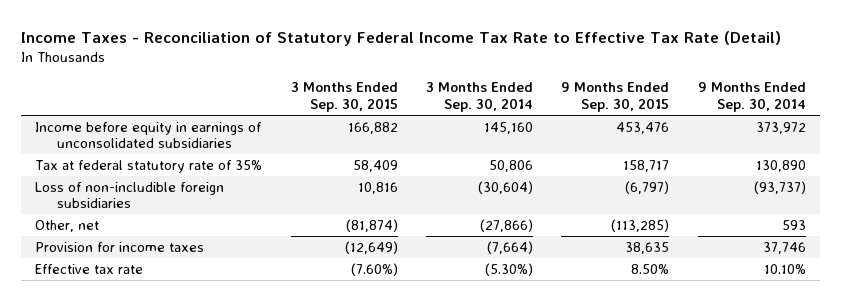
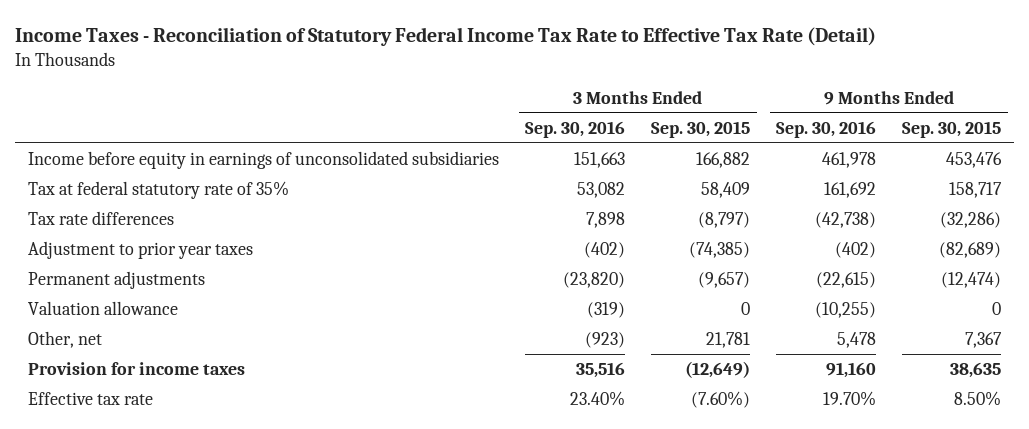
- | 3 Months Ended Sep. 30, 2015 | 3 Months Ended Sep. 30, 2014 | 9 Months Ended Sep. 30, 2015 | 9 Months Ended Sep. 30, 2014
+ | 3 Months Ended Sep. 30, 2016 | 3 Months Ended Sep. 30, 2015 | 9 Months Ended Sep. 30, 2016 | 9 Months Ended Sep. 30, 2015
- Loss of non-includible foreign subsidiaries | 10,816 | (30,604) | (6,797) | (93,737)
- Other, net | (81,874) | (27,866) | (113,285) | 593
+ Tax rate differences | 7,898 | (8,797) | (42,738) | (32,286)
+ Adjustment to prior year taxes | (402) | (74,385) | (402) | (82,689)
+ Permanent adjustments | (23,820) | (9,657) | (22,615) | (12,474)
+ Valuation allowance | (319) | 0 | (10,255) | 0
+ Other, net | (923) | 21,781 | 5,478 | 7,367

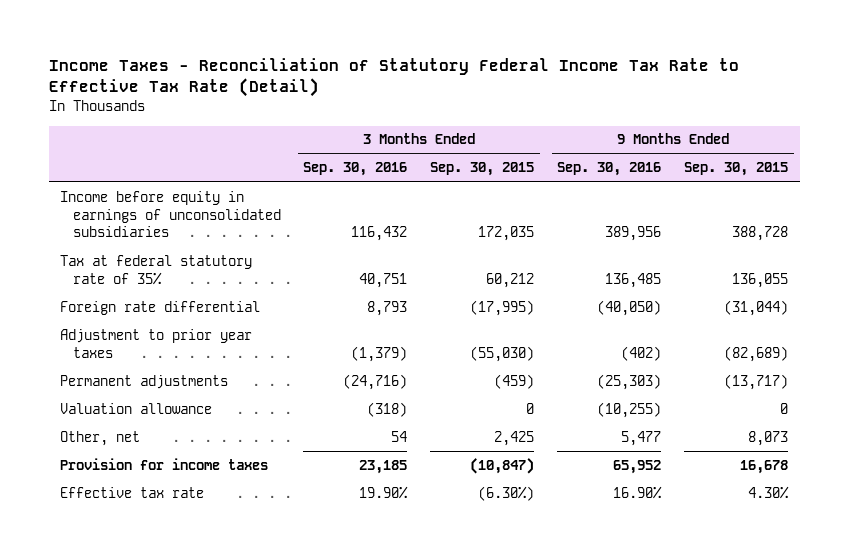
- Income before equity in earnings of unconsolidated subsidiaries | 151,663 | 166,882 | 461,978 | 453,476
- Tax at federal statutory rate of 35% | 53,082 | 58,409 | 161,692 | 158,717
- Tax rate differences | 7,898 | (8,797) | (42,738) | (32,286)
- Adjustment to prior year taxes | (402) | (74,385) | (402) | (82,689)
- Permanent adjustments | (23,820) | (9,657) | (22,615) | (12,474)
- Valuation allowance | (319) | 0 | (10,255) | 0
- Other, net | (923) | 21,781 | 5,478 | 7,367
- Provision for income taxes | 35,516 | (12,649) | 91,160 | 38,635
- Effective tax rate | 23.40% | (7.60%) | 19.70% | 8.50%
+ Income before equity in earnings of unconsolidated subsidiaries | 116,432 | 172,035 | 389,956 | 388,728
+ Tax at federal statutory rate of 35% | 40,751 | 60,212 | 136,485 | 136,055
+ Foreign rate differential | 8,793 | (17,995) | (40,050) | (31,044)
+ Adjustment to prior year taxes | (1,379) | (55,030) | (402) | (82,689)
+ Permanent adjustments | (24,716) | (459) | (25,303) | (13,717)
+ Valuation allowance | (318) | 0 | (10,255) | 0
+ Other, net | 54 | 2,425 | 5,477 | 8,073
+ Provision for income taxes | 23,185 | (10,847) | 65,952 | 16,678
+ Effective tax rate | 19.90% | (6.30%) | 16.90% | 4.30%

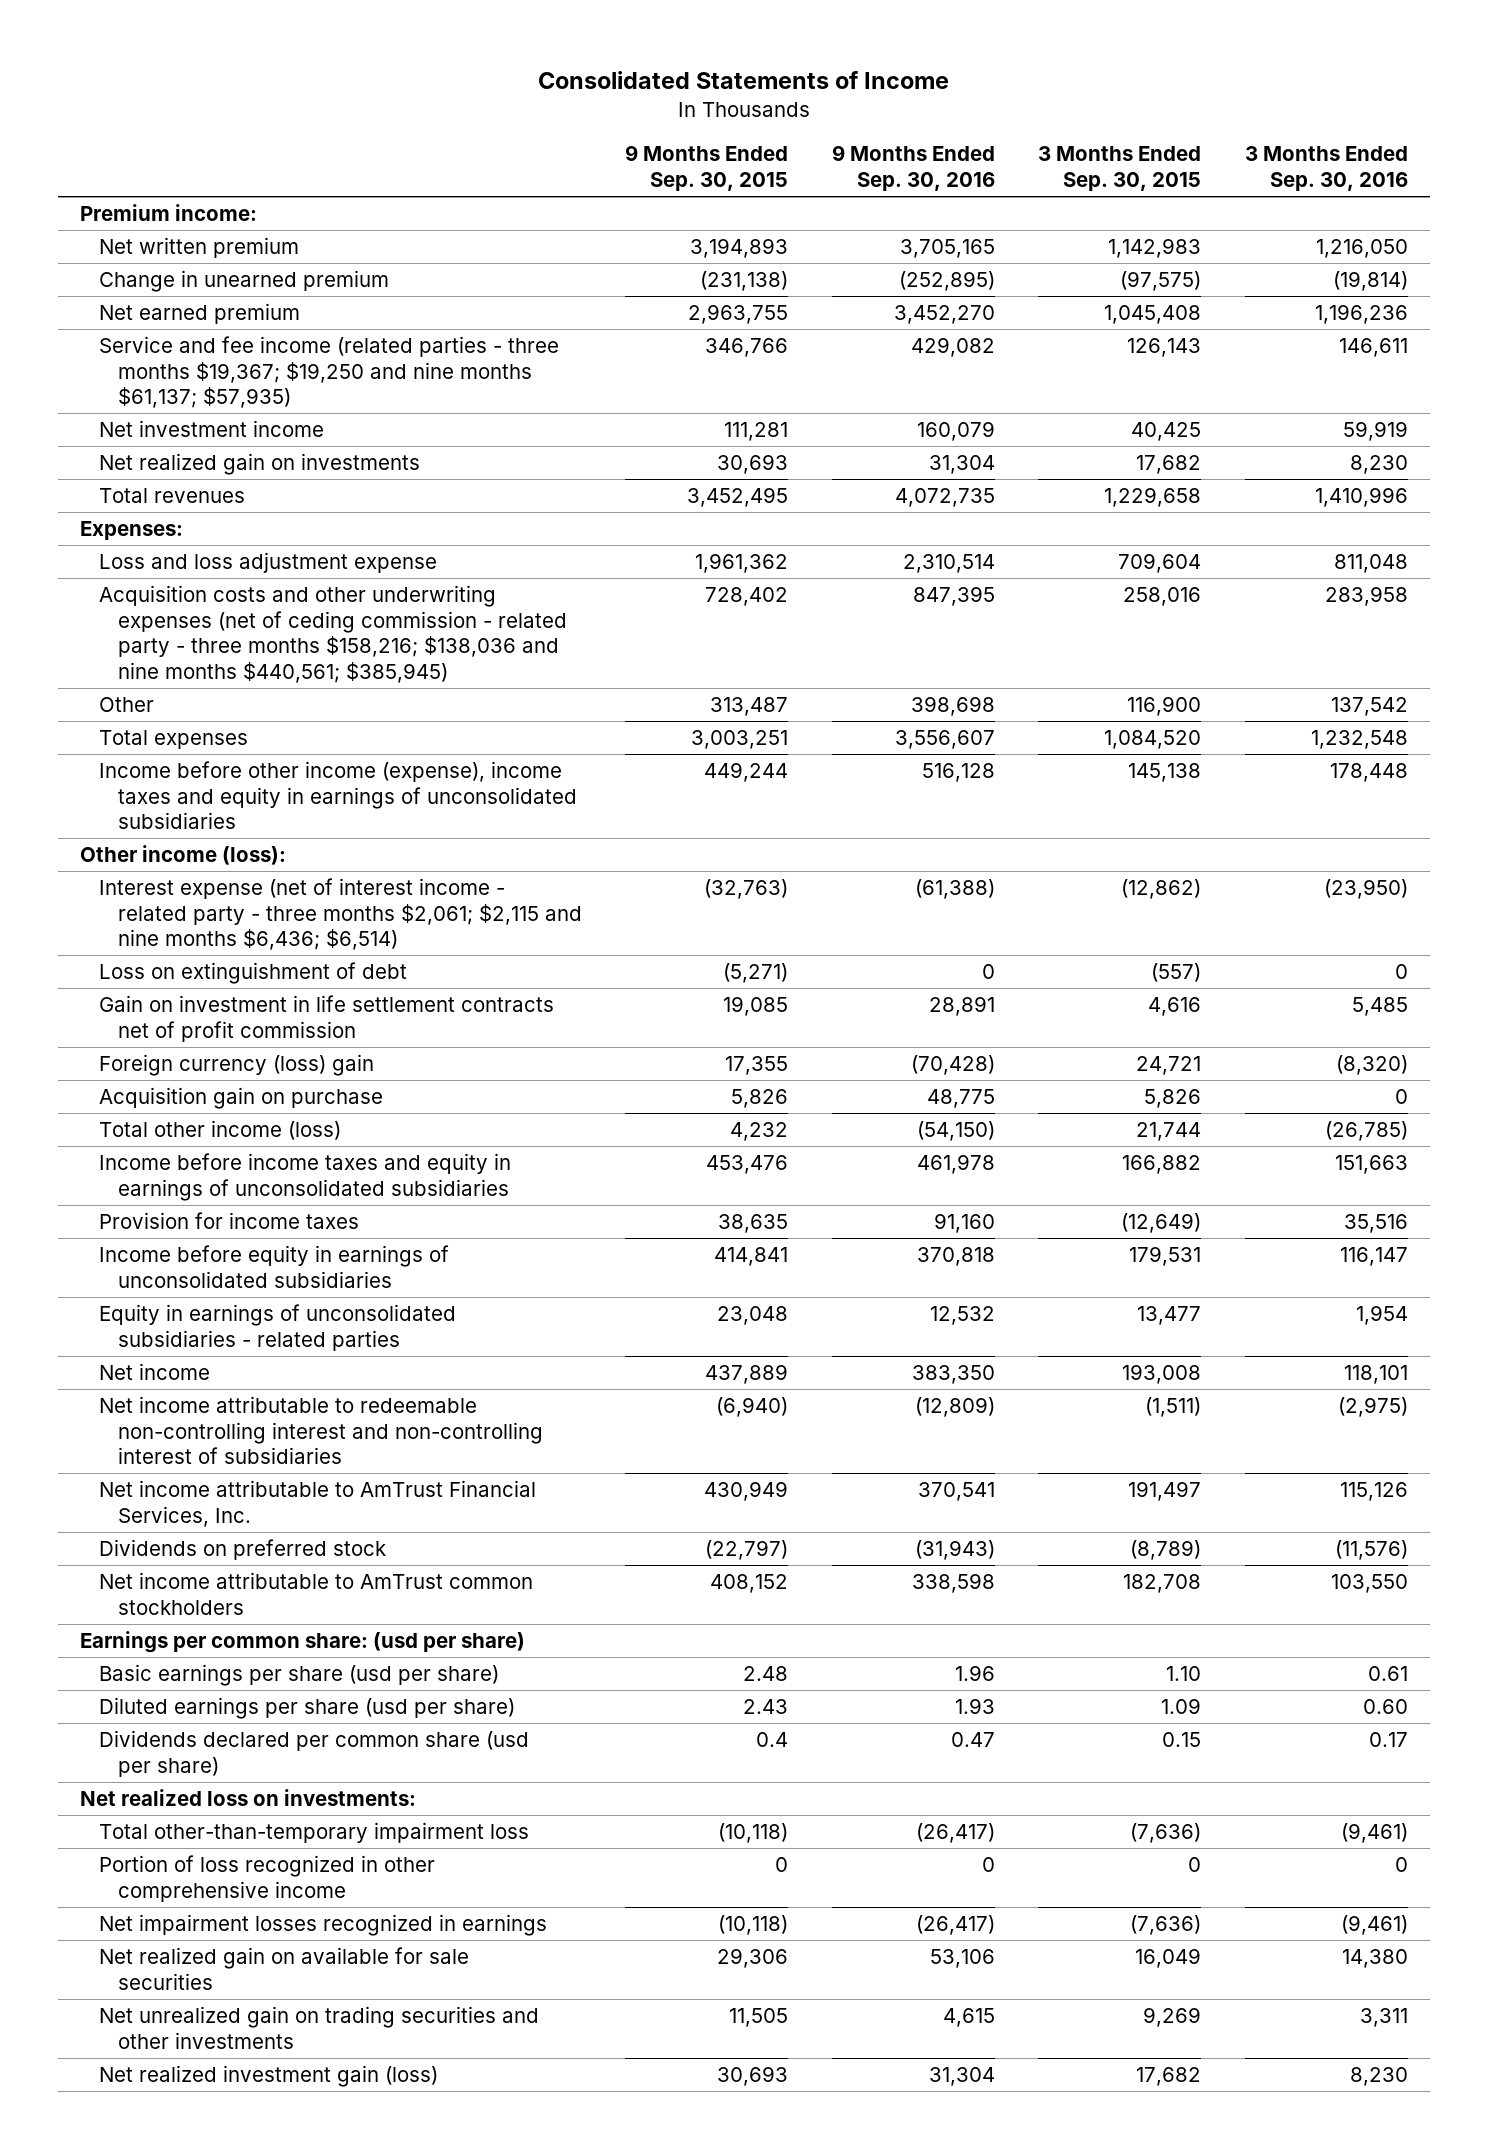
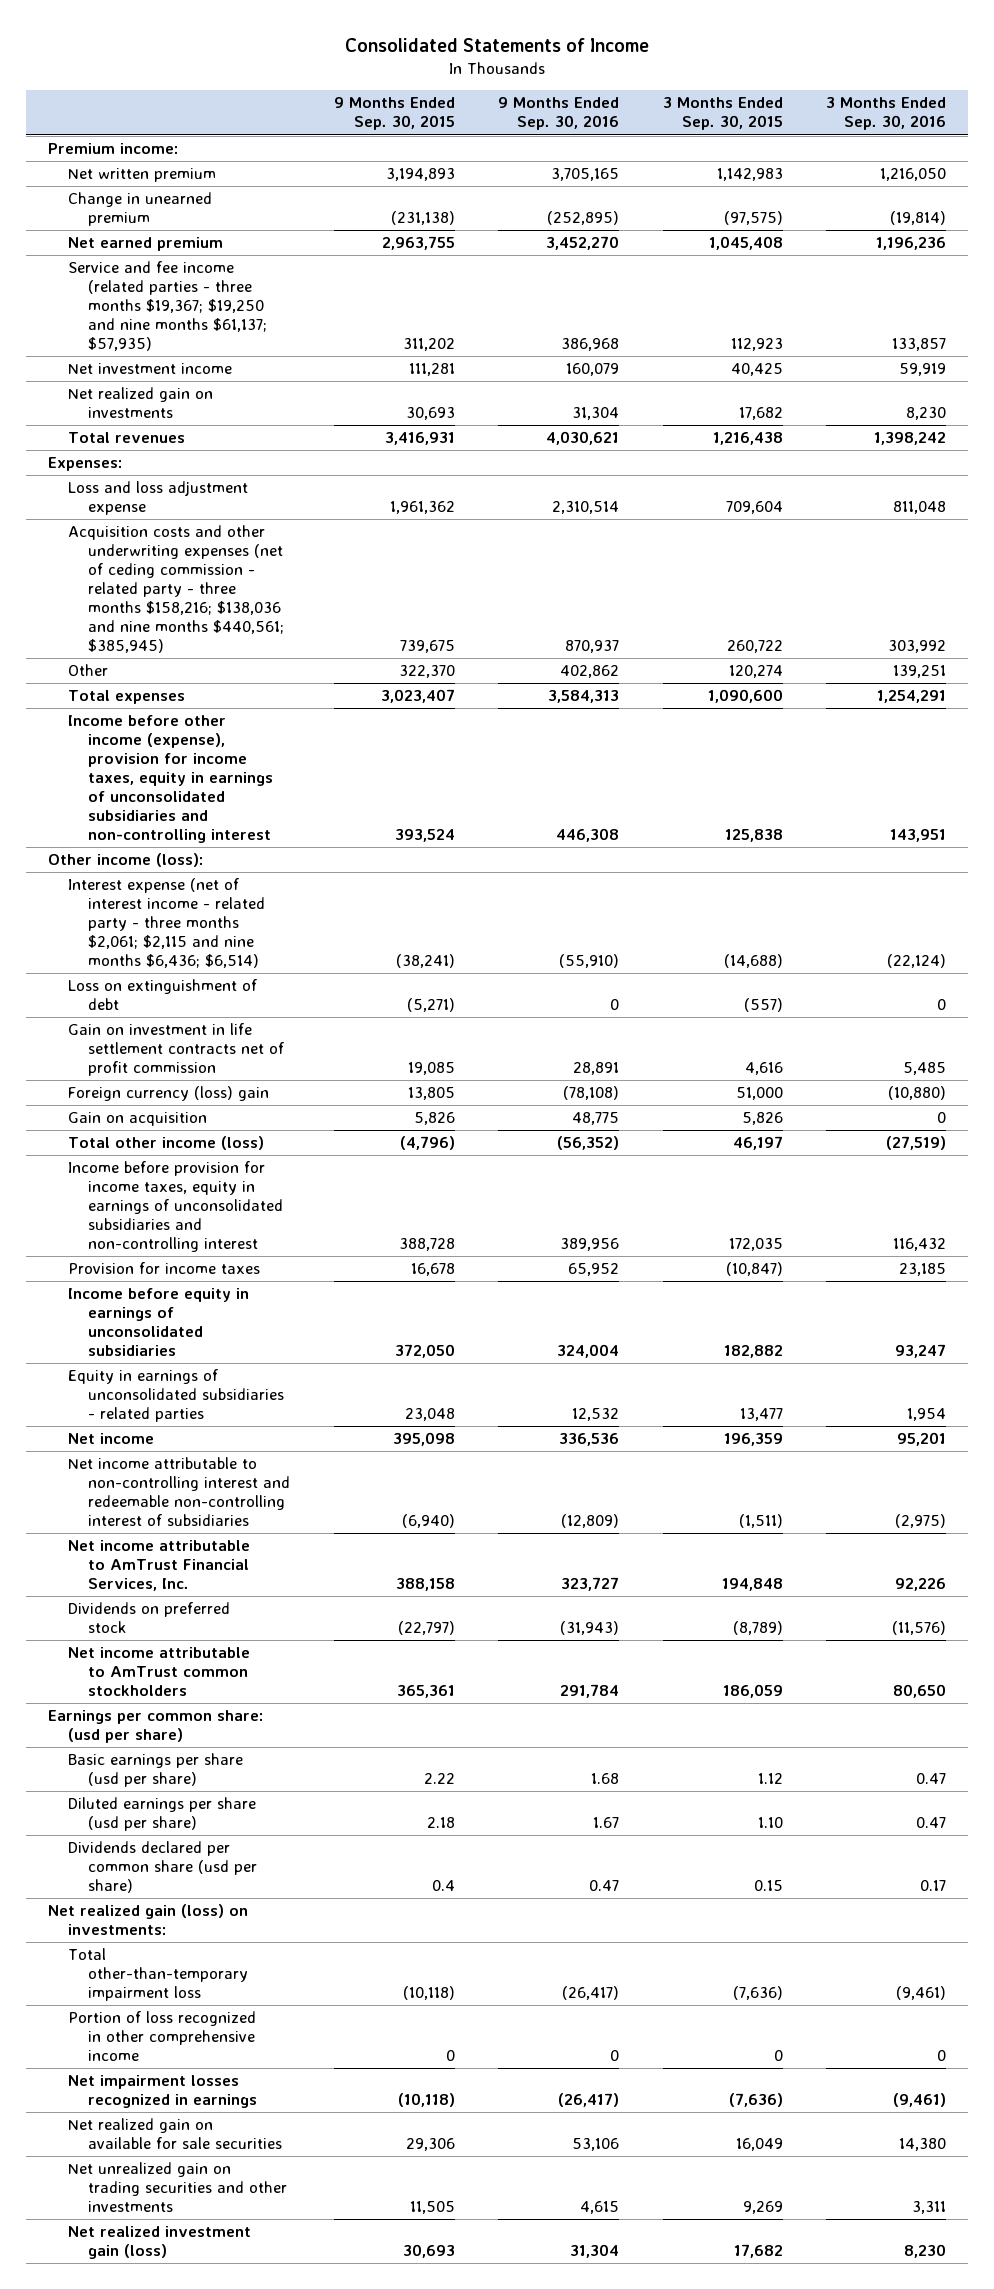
- Service and fee income (related parties - three months $19,367; $19,250 and nine months $61,137; $57,935) | 346,766 | 429,082 | 126,143 | 146,611
+ Service and fee income (related parties - three months $19,367; $19,250 and nine months $61,137; $57,935) | 311,202 | 386,968 | 112,923 | 133,857
- Total revenues | 3,452,495 | 4,072,735 | 1,229,658 | 1,410,996
+ Total revenues | 3,416,931 | 4,030,621 | 1,216,438 | 1,398,242
- Acquisition costs and other underwriting expenses (net of ceding commission - related party - three months $158,216; $138,036 and nine months $440,561; $385,945) | 728,402 | 847,395 | 258,016 | 283,958
- Other | 313,487 | 398,698 | 116,900 | 137,542
- Total expenses | 3,003,251 | 3,556,607 | 1,084,520 | 1,232,548
- Income before other income (expense), income taxes and equity in earnings of unconsolidated subsidiaries | 449,244 | 516,128 | 145,138 | 178,448
+ Acquisition costs and other underwriting expenses (net of ceding commission - related party - three months $158,216; $138,036 and nine months $440,561; $385,945) | 739,675 | 870,937 | 260,722 | 303,992
+ Other | 322,370 | 402,862 | 120,274 | 139,251
+ Total expenses | 3,023,407 | 3,584,313 | 1,090,600 | 1,254,291
+ Income before other income (expense), provision for income taxes, equity in earnings of unconsolidated subsidiaries and non-controlling interest | 393,524 | 446,308 | 125,838 | 143,951
- Interest expense (net of interest income - related party - three months $2,061; $2,115 and nine months $6,436; $6,514) | (32,763) | (61,388) | (12,862) | (23,950)
+ Interest expense (net of interest income - related party - three months $2,061; $2,115 and nine months $6,436; $6,514) | (38,241) | (55,910) | (14,688) | (22,124)
- Foreign currency (loss) gain | 17,355 | (70,428) | 24,721 | (8,320)
- Acquisition gain on purchase | 5,826 | 48,775 | 5,826 | 0
- Total other income (loss) | 4,232 | (54,150) | 21,744 | (26,785)
- Income before income taxes and equity in earnings of unconsolidated subsidiaries | 453,476 | 461,978 | 166,882 | 151,663
- Provision for income taxes | 38,635 | 91,160 | (12,649) | 35,516
- Income before equity in earnings of unconsolidated subsidiaries | 414,841 | 370,818 | 179,531 | 116,147
+ Foreign currency (loss) gain | 13,805 | (78,108) | 51,000 | (10,880)
+ Gain on acquisition | 5,826 | 48,775 | 5,826 | 0
+ Total other income (loss) | (4,796) | (56,352) | 46,197 | (27,519)
+ Income before provision for income taxes, equity in earnings of unconsolidated subsidiaries and non-controlling interest | 388,728 | 389,956 | 172,035 | 116,432
+ Provision for income taxes | 16,678 | 65,952 | (10,847) | 23,185
+ Income before equity in earnings of unconsolidated subsidiaries | 372,050 | 324,004 | 182,882 | 93,247
- Net income | 437,889 | 383,350 | 193,008 | 118,101
- Net income attributable to redeemable non-controlling interest and non-controlling interest of subsidiaries | (6,940) | (12,809) | (1,511) | (2,975)
- Net income attributable to AmTrust Financial Services, Inc. | 430,949 | 370,541 | 191,497 | 115,126
+ Net income | 395,098 | 336,536 | 196,359 | 95,201
+ Net income attributable to non-controlling interest and redeemable non-controlling interest of subsidiaries | (6,940) | (12,809) | (1,511) | (2,975)
+ Net income attributable to AmTrust Financial Services, Inc. | 388,158 | 323,727 | 194,848 | 92,226
- Net income attributable to AmTrust common stockholders | 408,152 | 338,598 | 182,708 | 103,550
+ Net income attributable to AmTrust common stockholders | 365,361 | 291,784 | 186,059 | 80,650
- Basic earnings per share (usd per share) | 2.48 | 1.96 | 1.10 | 0.61
- Diluted earnings per share (usd per share) | 2.43 | 1.93 | 1.09 | 0.60
+ Basic earnings per share (usd per share) | 2.22 | 1.68 | 1.12 | 0.47
+ Diluted earnings per share (usd per share) | 2.18 | 1.67 | 1.10 | 0.47
- Net realized loss on investments:
+ Net realized gain (loss) on investments:

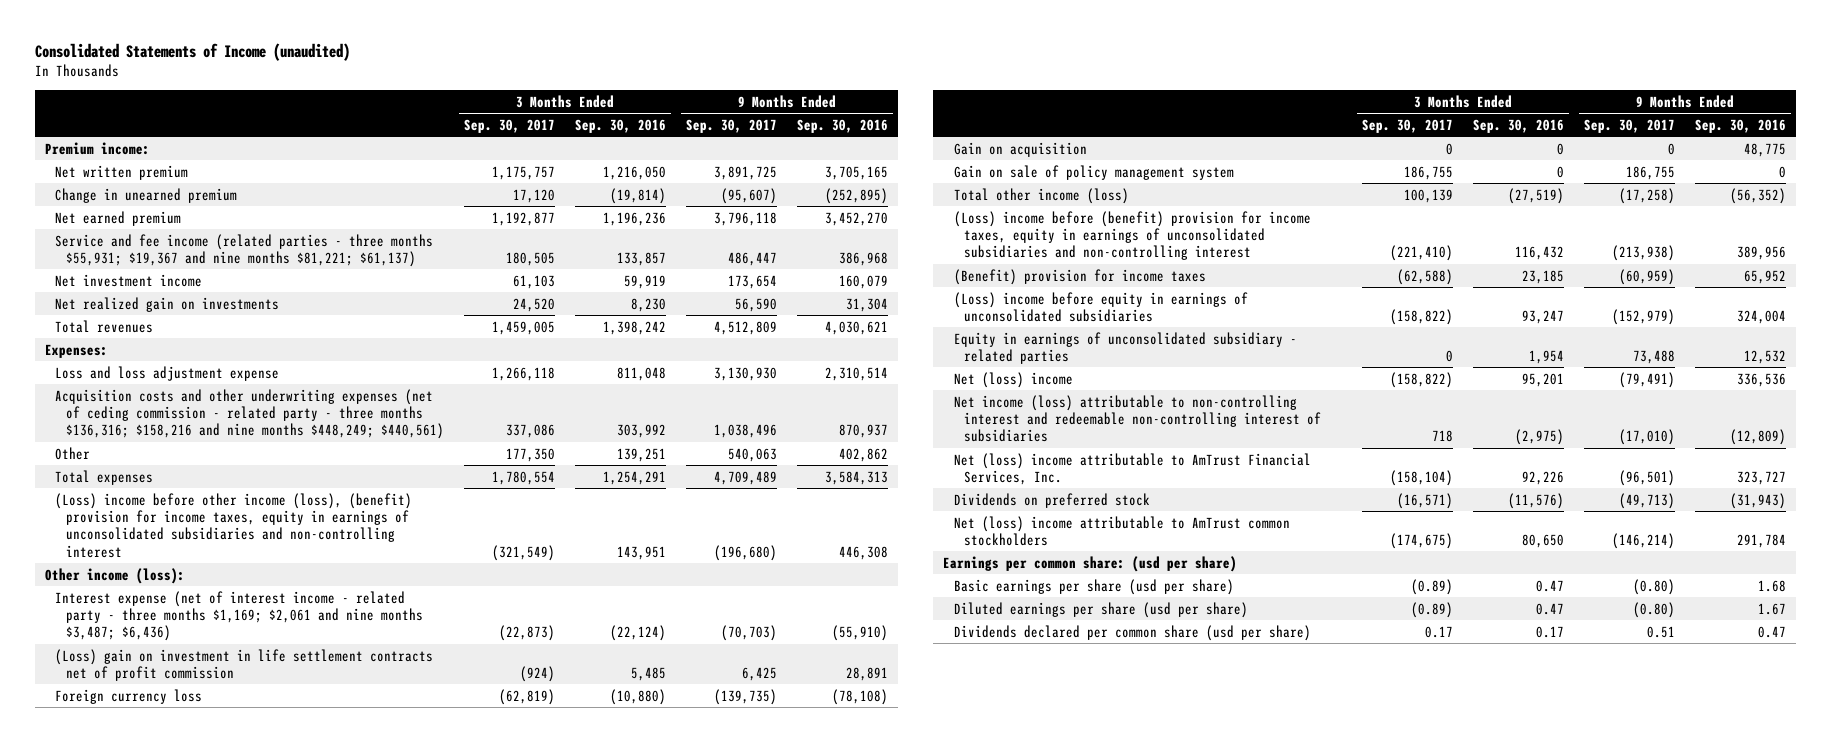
- Consolidated Statements of Income
+ Consolidated Statements of Income (unaudited)
- | 9 Months Ended Sep. 30, 2015 | 9 Months Ended Sep. 30, 2016 | 3 Months Ended Sep. 30, 2015 | 3 Months Ended Sep. 30, 2016
+ | 3 Months Ended Sep. 30, 2017 | 3 Months Ended Sep. 30, 2016 | 9 Months Ended Sep. 30, 2017 | 9 Months Ended Sep. 30, 2016
- Service and fee income (related parties - three months $19,367; $19,250 and nine months $61,137; $57,935) | 311,202 | 386,968 | 112,923 | 133,857
+ Service and fee income (related parties - three months $55,931; $19,367 and nine months $81,221; $61,137) | 180,505 | 133,857 | 486,447 | 386,968
- Acquisition costs and other underwriting expenses (net of ceding commission - related party - three months $158,216; $138,036 and nine months $440,561; $385,945) | 739,675 | 870,937 | 260,722 | 303,992
+ Acquisition costs and other underwriting expenses (net of ceding commission - related party - three months $136,316; $158,216 and nine months $448,249; $440,561) | 337,086 | 303,992 | 1,038,496 | 870,937
- Income before other income (expense), provision for income taxes, equity in earnings of unconsolidated subsidiaries and non-controlling interest | 393,524 | 446,308 | 125,838 | 143,951
+ (Loss) income before other income (loss), (benefit) provision for income taxes, equity in earnings of unconsolidated subsidiaries and non-controlling interest | (321,549) | 143,951 | (196,680) | 446,308
- Interest expense (net of interest income - related party - three months $2,061; $2,115 and nine months $6,436; $6,514) | (38,241) | (55,910) | (14,688) | (22,124)
- Loss on extinguishment of debt | (5,271) | 0 | (557) | 0
- Gain on investment in life settlement contracts net of profit commission | 19,085 | 28,891 | 4,616 | 5,485
- Foreign currency (loss) gain | 13,805 | (78,108) | 51,000 | (10,880)
+ Interest expense (net of interest income - related party - three months $1,169; $2,061 and nine months $3,487; $6,436) | (22,873) | (22,124) | (70,703) | (55,910)
+ (Loss) gain on investment in life settlement contracts net of profit commission | (924) | 5,485 | 6,425 | 28,891
+ Foreign currency loss | (62,819) | (10,880) | (139,735) | (78,108)
+ Gain on sale of policy management system | 186,755 | 0 | 186,755 | 0
- Income before provision for income taxes, equity in earnings of unconsolidated subsidiaries and non-controlling interest | 388,728 | 389,956 | 172,035 | 116,432
- Provision for income taxes | 16,678 | 65,952 | (10,847) | 23,185
- Income before equity in earnings of unconsolidated subsidiaries | 372,050 | 324,004 | 182,882 | 93,247
- Equity in earnings of unconsolidated subsidiaries - related parties | 23,048 | 12,532 | 13,477 | 1,954
- Net income | 395,098 | 336,536 | 196,359 | 95,201
- Net income attributable to non-controlling interest and redeemable non-controlling interest of subsidiaries | (6,940) | (12,809) | (1,511) | (2,975)
- Net income attributable to AmTrust Financial Services, Inc. | 388,158 | 323,727 | 194,848 | 92,226
+ (Loss) income before (benefit) provision for income taxes, equity in earnings of unconsolidated subsidiaries and non-controlling interest | (221,410) | 116,432 | (213,938) | 389,956
+ (Benefit) provision for income taxes | (62,588) | 23,185 | (60,959) | 65,952
+ (Loss) income before equity in earnings of unconsolidated subsidiaries | (158,822) | 93,247 | (152,979) | 324,004
+ Equity in earnings of unconsolidated subsidiary - related parties | 0 | 1,954 | 73,488 | 12,532
+ Net (loss) income | (158,822) | 95,201 | (79,491) | 336,536
+ Net income (loss) attributable to non-controlling interest and redeemable non-controlling interest of subsidiaries | 718 | (2,975) | (17,010) | (12,809)
+ Net (loss) income attributable to AmTrust Financial Services, Inc. | (158,104) | 92,226 | (96,501) | 323,727
- Net income attributable to AmTrust common stockholders | 365,361 | 291,784 | 186,059 | 80,650
+ Net (loss) income attributable to AmTrust common stockholders | (174,675) | 80,650 | (146,214) | 291,784
- Net realized gain (loss) on investments:
- Total other-than-temporary impairment loss | (10,118) | (26,417) | (7,636) | (9,461)
- Portion of loss recognized in other comprehensive income | 0 | 0 | 0 | 0
- Net impairment losses recognized in earnings | (10,118) | (26,417) | (7,636) | (9,461)
- Net realized gain on available for sale securities | 29,306 | 53,106 | 16,049 | 14,380
- Net unrealized gain on trading securities and other investments | 11,505 | 4,615 | 9,269 | 3,311
- Net realized investment gain (loss) | 30,693 | 31,304 | 17,682 | 8,230

